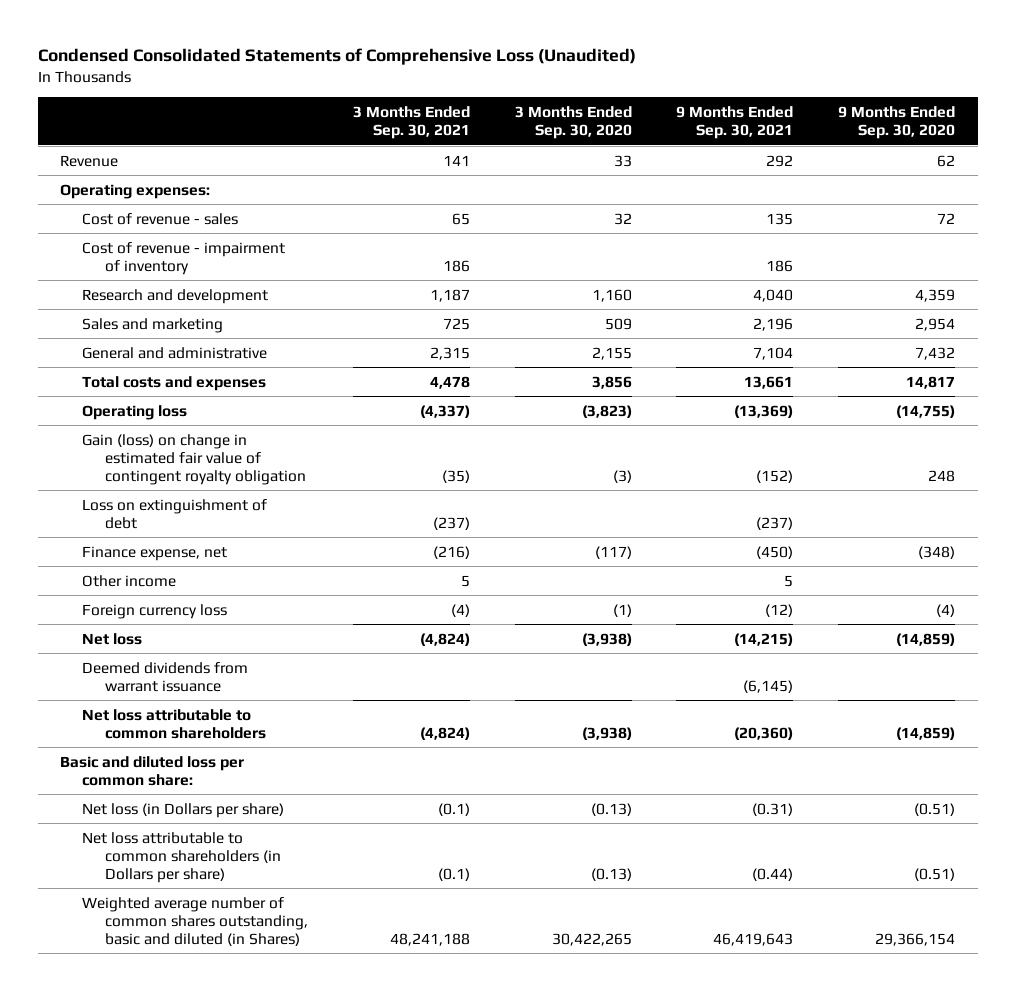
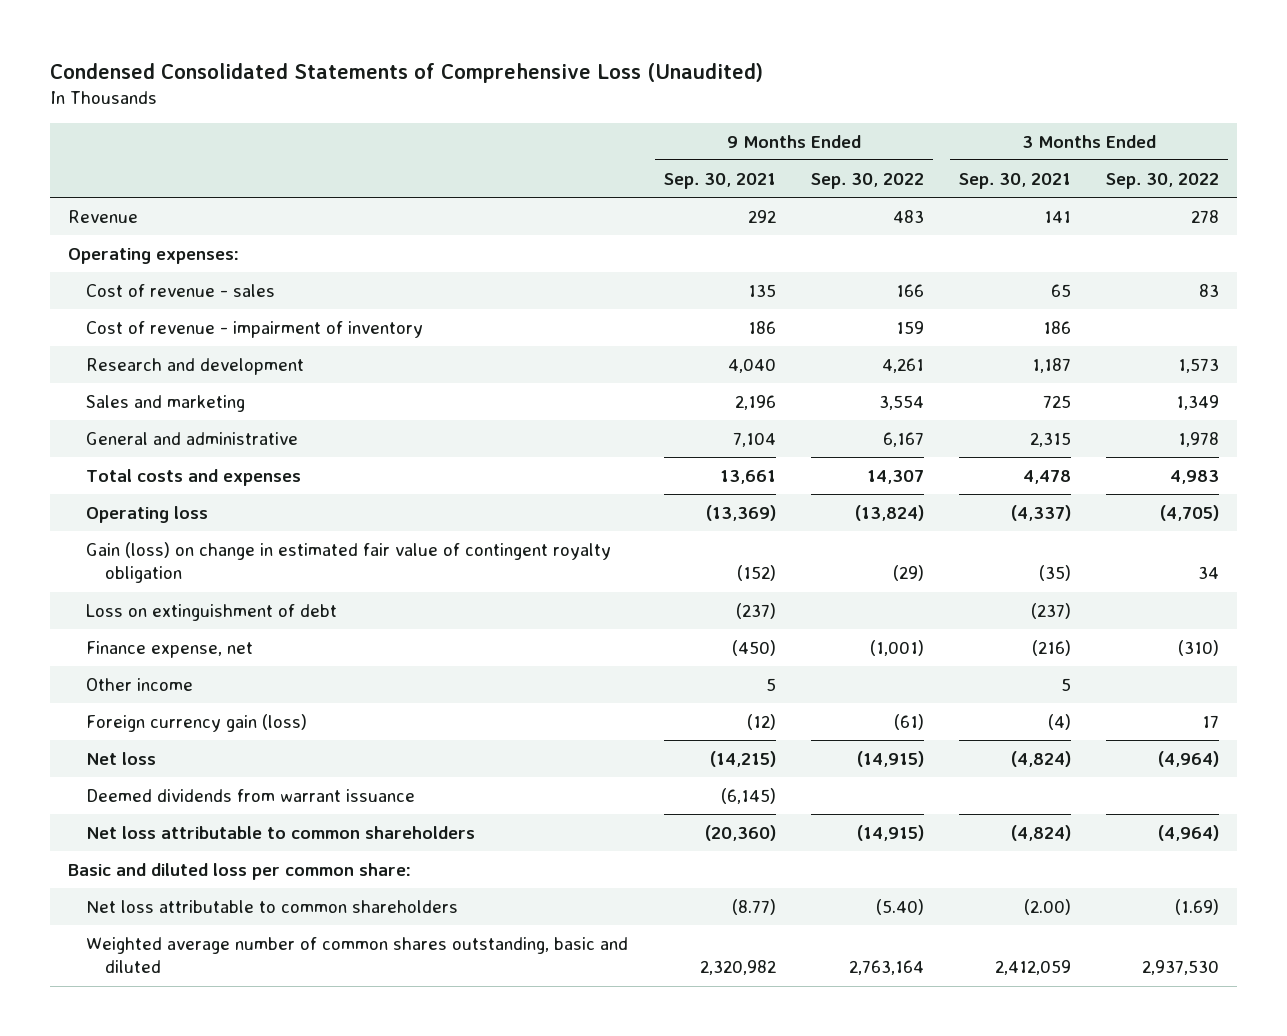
- | 3 Months Ended Sep. 30, 2021 | 3 Months Ended Sep. 30, 2020 | 9 Months Ended Sep. 30, 2021 | 9 Months Ended Sep. 30, 2020
+ | 9 Months Ended Sep. 30, 2021 | 9 Months Ended Sep. 30, 2022 | 3 Months Ended Sep. 30, 2021 | 3 Months Ended Sep. 30, 2022
- Foreign currency loss | (4) | (1) | (12) | (4)
+ Foreign currency gain (loss) | (12) | (61) | (4) | 17
- Net loss (in Dollars per share) | (0.1) | (0.13) | (0.31) | (0.51)
- Net loss attributable to common shareholders (in Dollars per share) | (0.1) | (0.13) | (0.44) | (0.51)
- Weighted average number of common shares outstanding, basic and diluted (in Shares) | 48,241,188 | 30,422,265 | 46,419,643 | 29,366,154
+ Net loss attributable to common shareholders | (8.77) | (5.40) | (2.00) | (1.69)
+ Weighted average number of common shares outstanding, basic and diluted | 2,320,982 | 2,763,164 | 2,412,059 | 2,937,530

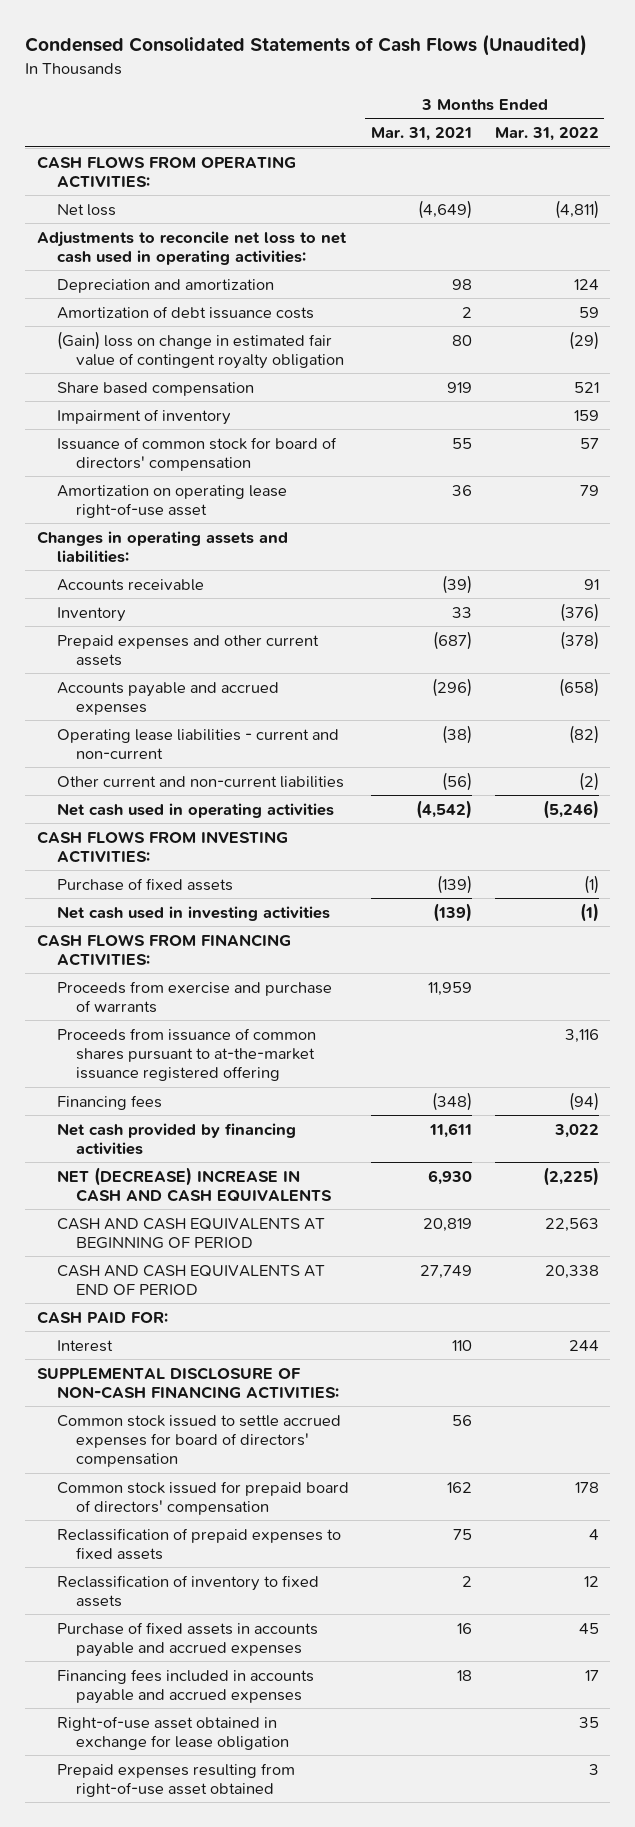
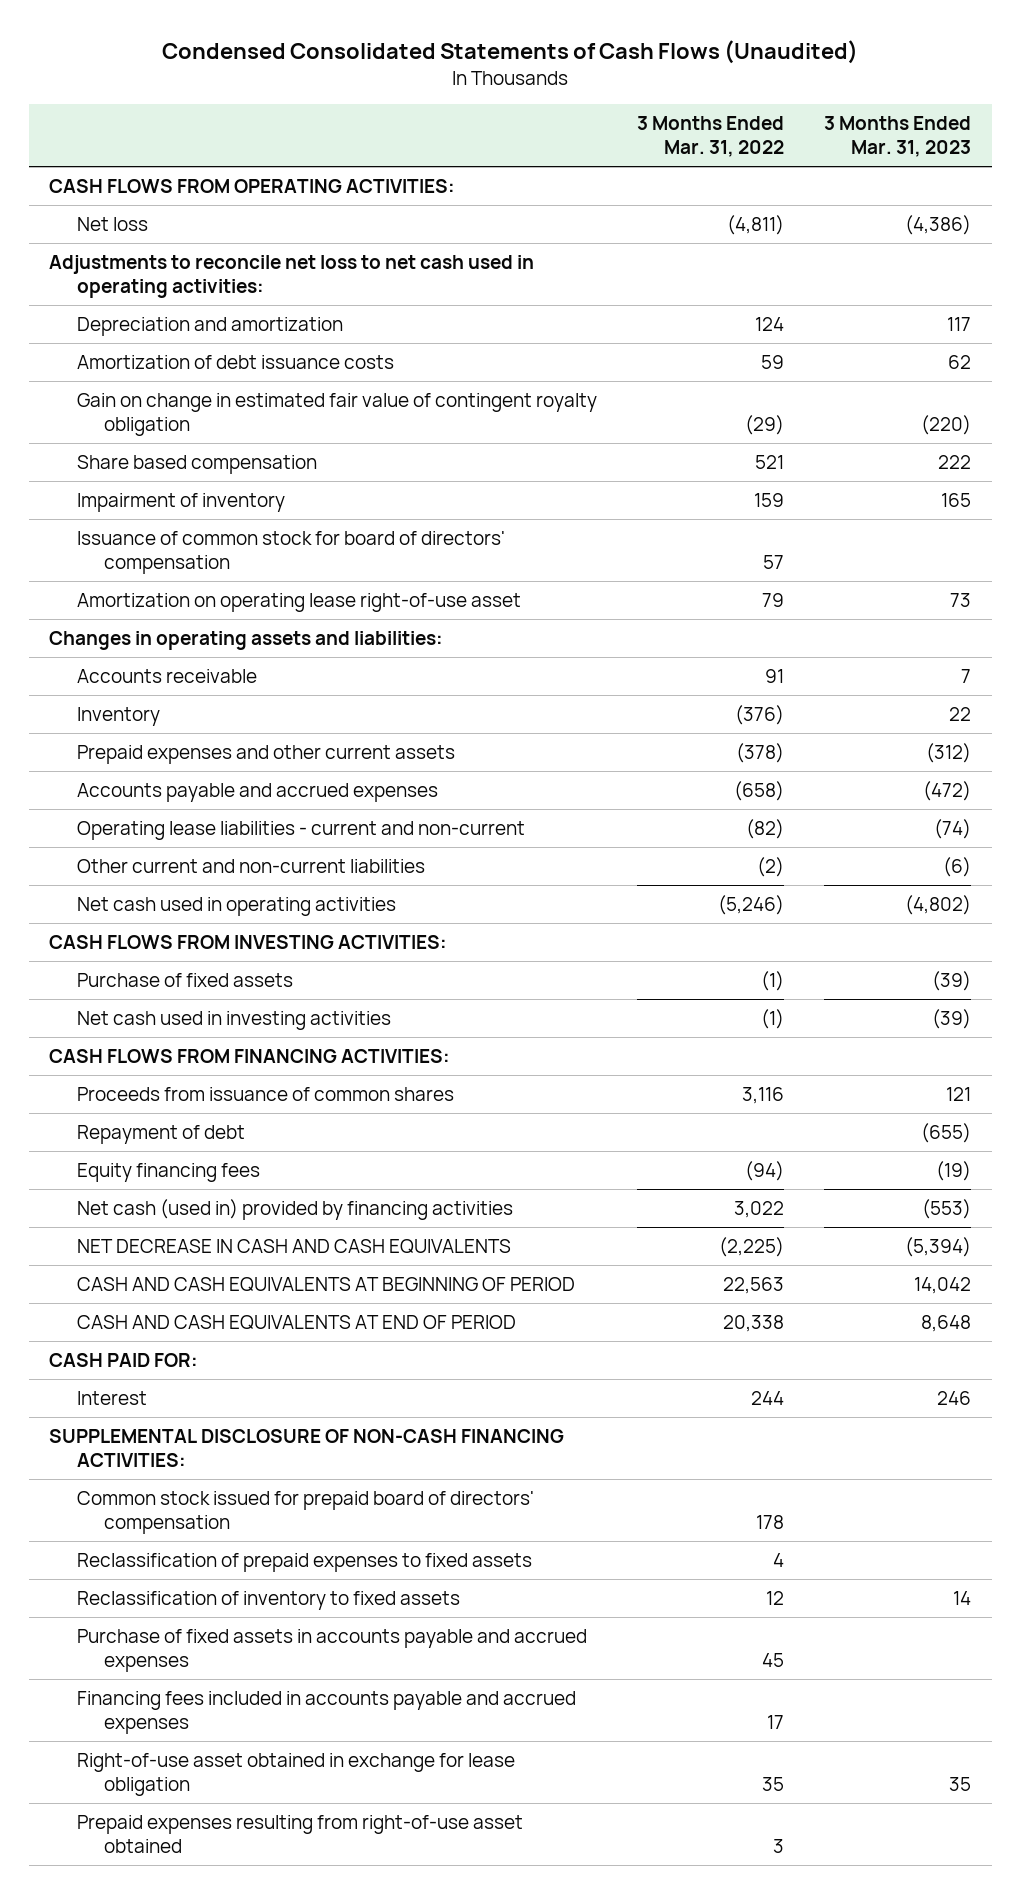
- | 3 Months Ended Mar. 31, 2021 | 3 Months Ended Mar. 31, 2022
+ | 3 Months Ended Mar. 31, 2022 | 3 Months Ended Mar. 31, 2023
- (Gain) loss on change in estimated fair value of contingent royalty obligation | 80 | (29)
+ Gain on change in estimated fair value of contingent royalty obligation | (29) | (220)
- Proceeds from exercise and purchase of warrants | 11,959 |
- Proceeds from issuance of common shares pursuant to at-the-market issuance registered offering | | 3,116
- Financing fees | (348) | (94)
- Net cash provided by financing activities | 11,611 | 3,022
- NET (DECREASE) INCREASE IN CASH AND CASH EQUIVALENTS | 6,930 | (2,225)
+ Proceeds from issuance of common shares | 3,116 | 121
+ Repayment of debt | | (655)
+ Equity financing fees | (94) | (19)
+ Net cash (used in) provided by financing activities | 3,022 | (553)
+ NET DECREASE IN CASH AND CASH EQUIVALENTS | (2,225) | (5,394)
- Common stock issued to settle accrued expenses for board of directors' compensation | 56 |

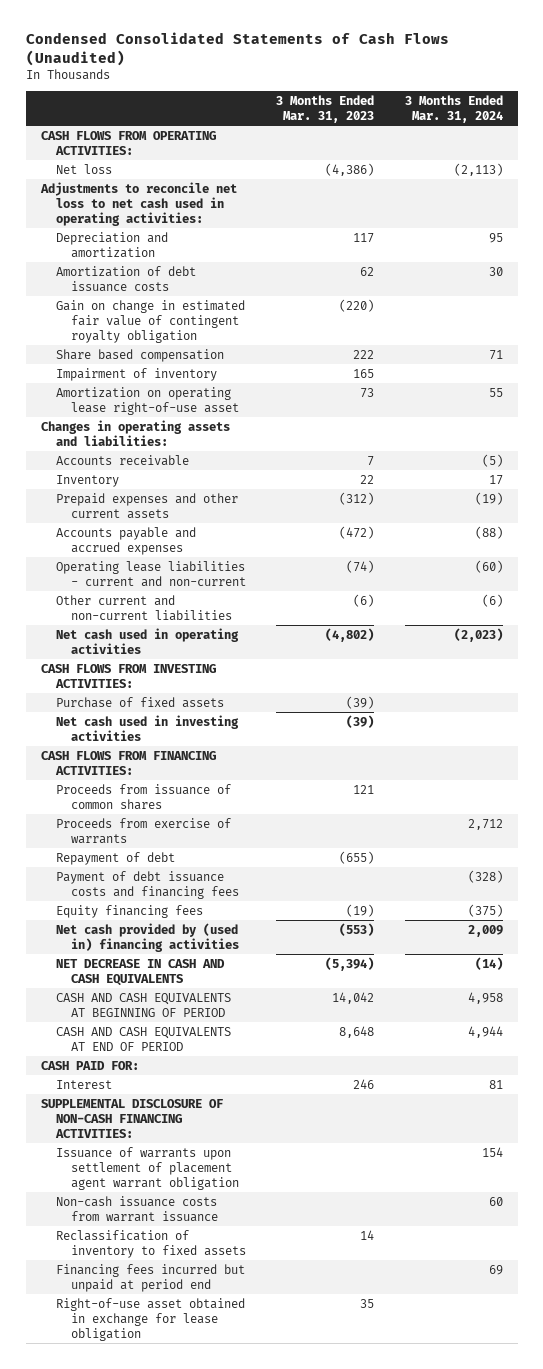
- | 3 Months Ended Mar. 31, 2022 | 3 Months Ended Mar. 31, 2023
+ | 3 Months Ended Mar. 31, 2023 | 3 Months Ended Mar. 31, 2024
- Issuance of common stock for board of directors' compensation | 57 |
+ Proceeds from exercise of warrants | | 2,712
+ Payment of debt issuance costs and financing fees | | (328)
- Net cash (used in) provided by financing activities | 3,022 | (553)
+ Net cash provided by (used in) financing activities | (553) | 2,009
- Common stock issued for prepaid board of directors' compensation | 178 |
- Reclassification of prepaid expenses to fixed assets | 4 |
+ Issuance of warrants upon settlement of placement agent warrant obligation | | 154
+ Non-cash issuance costs from warrant issuance | | 60
- Purchase of fixed assets in accounts payable and accrued expenses | 45 |
- Financing fees included in accounts payable and accrued expenses | 17 |
+ Financing fees incurred but unpaid at period end | | 69
- Prepaid expenses resulting from right-of-use asset obtained | 3 |

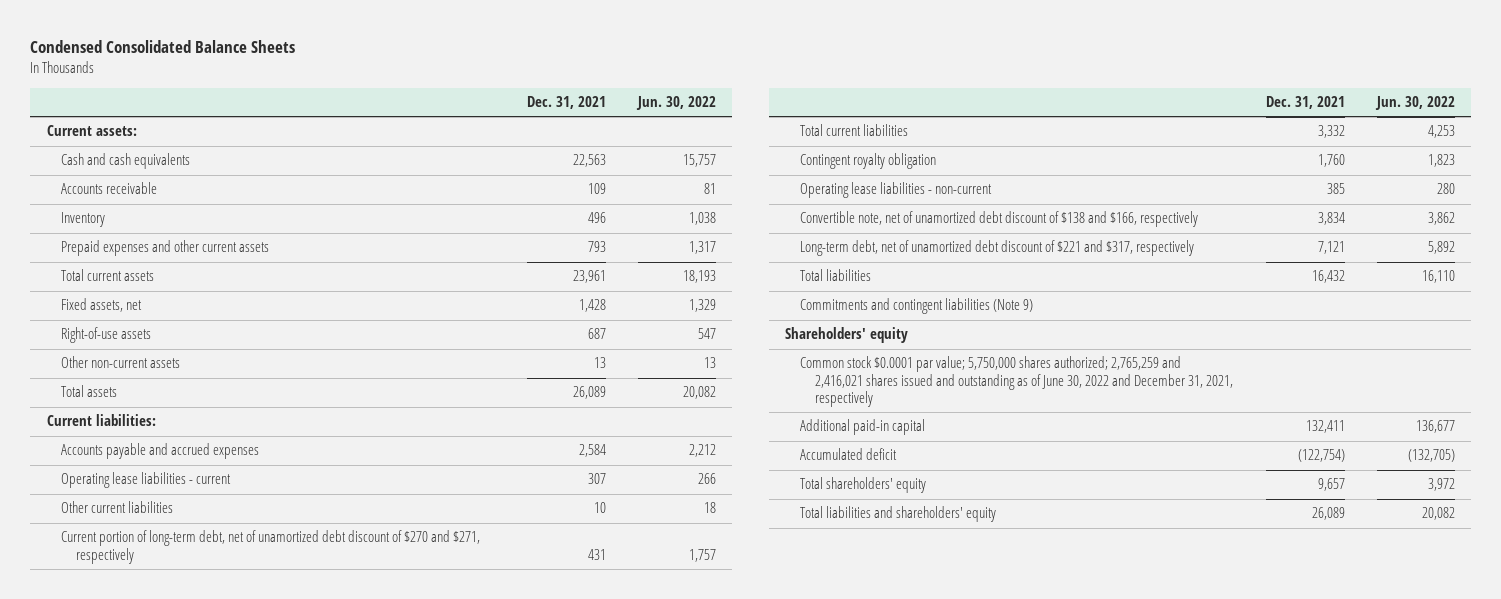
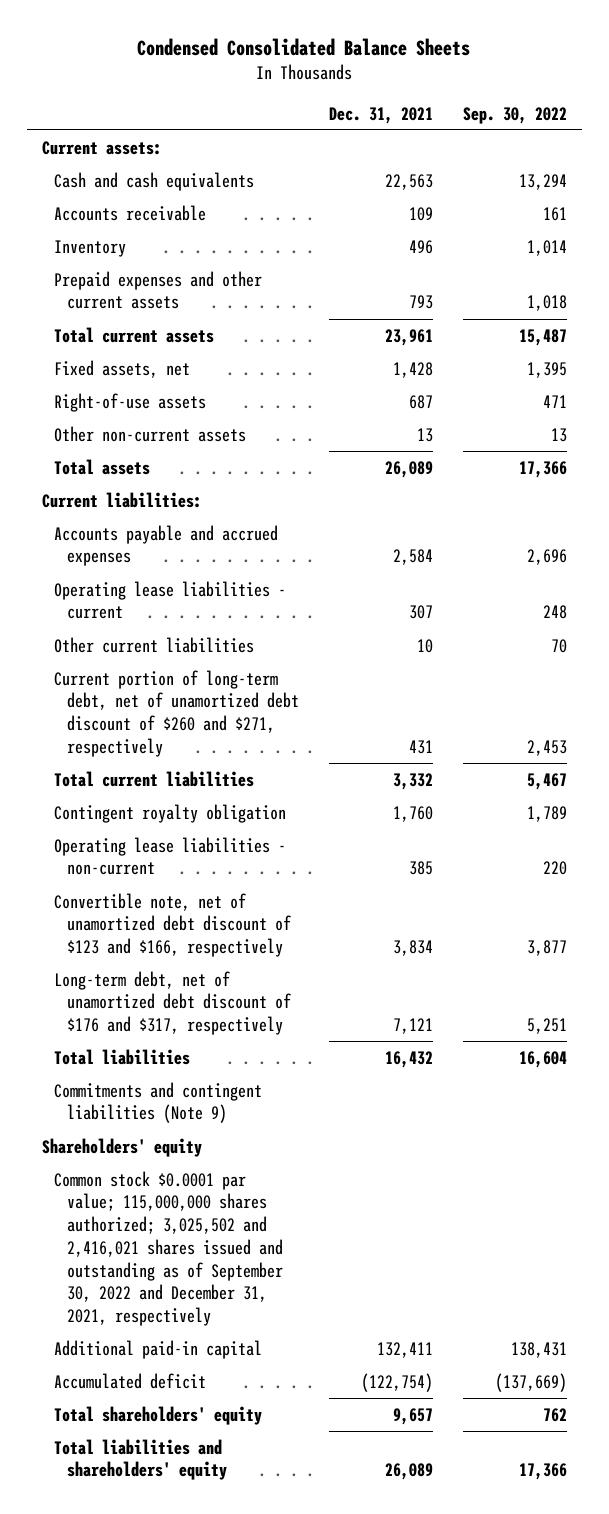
- | Dec. 31, 2021 | Jun. 30, 2022
+ | Dec. 31, 2021 | Sep. 30, 2022
- Current portion of long-term debt, net of unamortized debt discount of $270 and $271, respectively | 431 | 1,757
+ Current portion of long-term debt, net of unamortized debt discount of $260 and $271, respectively | 431 | 2,453
- Convertible note, net of unamortized debt discount of $138 and $166, respectively | 3,834 | 3,862
- Long-term debt, net of unamortized debt discount of $221 and $317, respectively | 7,121 | 5,892
+ Convertible note, net of unamortized debt discount of $123 and $166, respectively | 3,834 | 3,877
+ Long-term debt, net of unamortized debt discount of $176 and $317, respectively | 7,121 | 5,251
- Common stock $0.0001 par value; 5,750,000 shares authorized; 2,765,259 and 2,416,021 shares issued and outstanding as of June 30, 2022 and December 31, 2021, respectively
+ Common stock $0.0001 par value; 115,000,000 shares authorized; 3,025,502 and 2,416,021 shares issued and outstanding as of September 30, 2022 and December 31, 2021, respectively

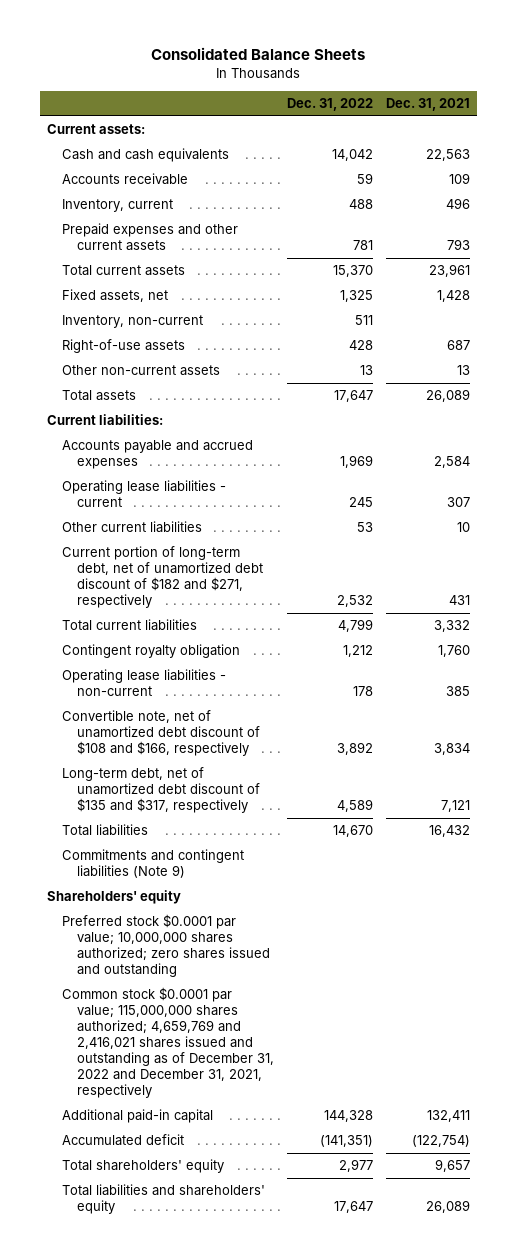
- Condensed Consolidated Balance Sheets
+ Consolidated Balance Sheets
- | Dec. 31, 2021 | Sep. 30, 2022
+ | Dec. 31, 2022 | Dec. 31, 2021
- Inventory | 496 | 1,014
+ Inventory, current | 488 | 496
+ Inventory, non-current | 511 |
- Current portion of long-term debt, net of unamortized debt discount of $260 and $271, respectively | 431 | 2,453
+ Current portion of long-term debt, net of unamortized debt discount of $182 and $271, respectively | 2,532 | 431
- Convertible note, net of unamortized debt discount of $123 and $166, respectively | 3,834 | 3,877
- Long-term debt, net of unamortized debt discount of $176 and $317, respectively | 7,121 | 5,251
+ Convertible note, net of unamortized debt discount of $108 and $166, respectively | 3,892 | 3,834
+ Long-term debt, net of unamortized debt discount of $135 and $317, respectively | 4,589 | 7,121
- Common stock $0.0001 par value; 115,000,000 shares authorized; 3,025,502 and 2,416,021 shares issued and outstanding as of September 30, 2022 and December 31, 2021, respectively
+ Preferred stock $0.0001 par value; 10,000,000 shares authorized; zero shares issued and outstanding
+ Common stock $0.0001 par value; 115,000,000 shares authorized; 4,659,769 and 2,416,021 shares issued and outstanding as of December 31, 2022 and December 31, 2021, respectively

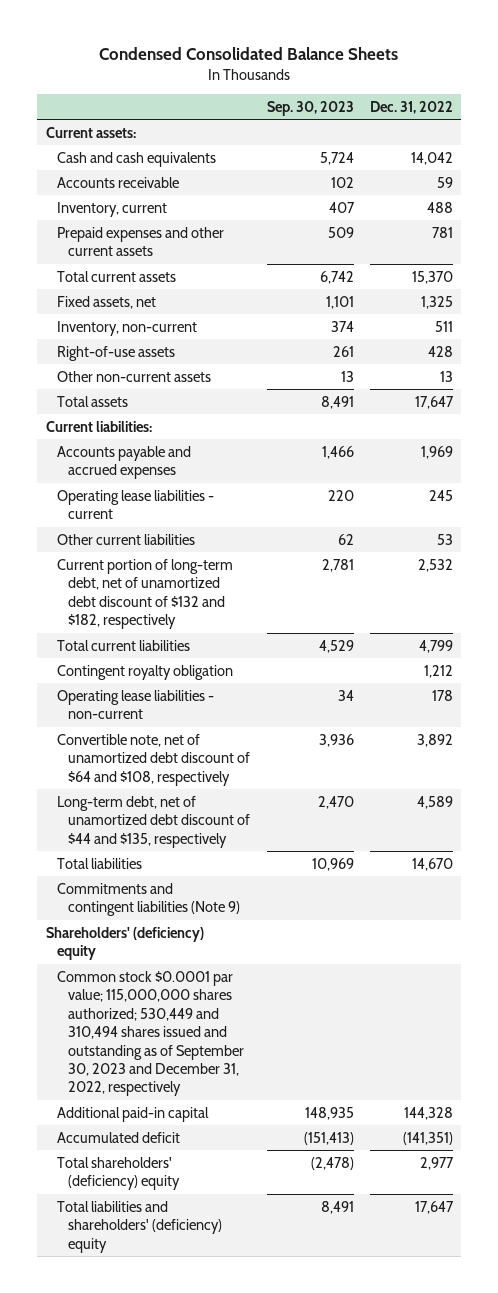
- Consolidated Balance Sheets
+ Condensed Consolidated Balance Sheets
- | Dec. 31, 2022 | Dec. 31, 2021
+ | Sep. 30, 2023 | Dec. 31, 2022
- Current portion of long-term debt, net of unamortized debt discount of $182 and $271, respectively | 2,532 | 431
+ Current portion of long-term debt, net of unamortized debt discount of $132 and $182, respectively | 2,781 | 2,532
- Convertible note, net of unamortized debt discount of $108 and $166, respectively | 3,892 | 3,834
- Long-term debt, net of unamortized debt discount of $135 and $317, respectively | 4,589 | 7,121
+ Convertible note, net of unamortized debt discount of $64 and $108, respectively | 3,936 | 3,892
+ Long-term debt, net of unamortized debt discount of $44 and $135, respectively | 2,470 | 4,589
- Shareholders' equity
- Preferred stock $0.0001 par value; 10,000,000 shares authorized; zero shares issued and outstanding
- Common stock $0.0001 par value; 115,000,000 shares authorized; 4,659,769 and 2,416,021 shares issued and outstanding as of December 31, 2022 and December 31, 2021, respectively
+ Shareholders' (deficiency) equity
+ Common stock $0.0001 par value; 115,000,000 shares authorized; 530,449 and 310,494 shares issued and outstanding as of September 30, 2023 and December 31, 2022, respectively
- Total shareholders' equity | 2,977 | 9,657
- Total liabilities and shareholders' equity | 17,647 | 26,089
+ Total shareholders' (deficiency) equity | (2,478) | 2,977
+ Total liabilities and shareholders' (deficiency) equity | 8,491 | 17,647

